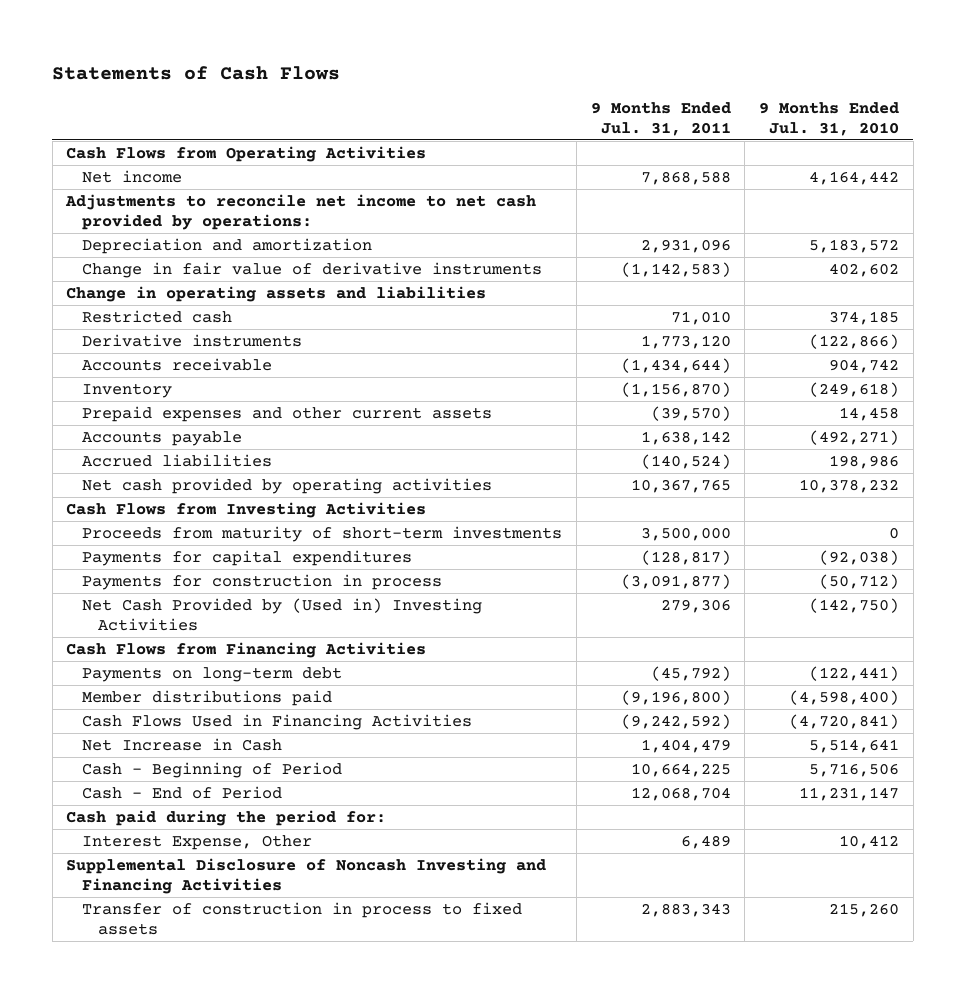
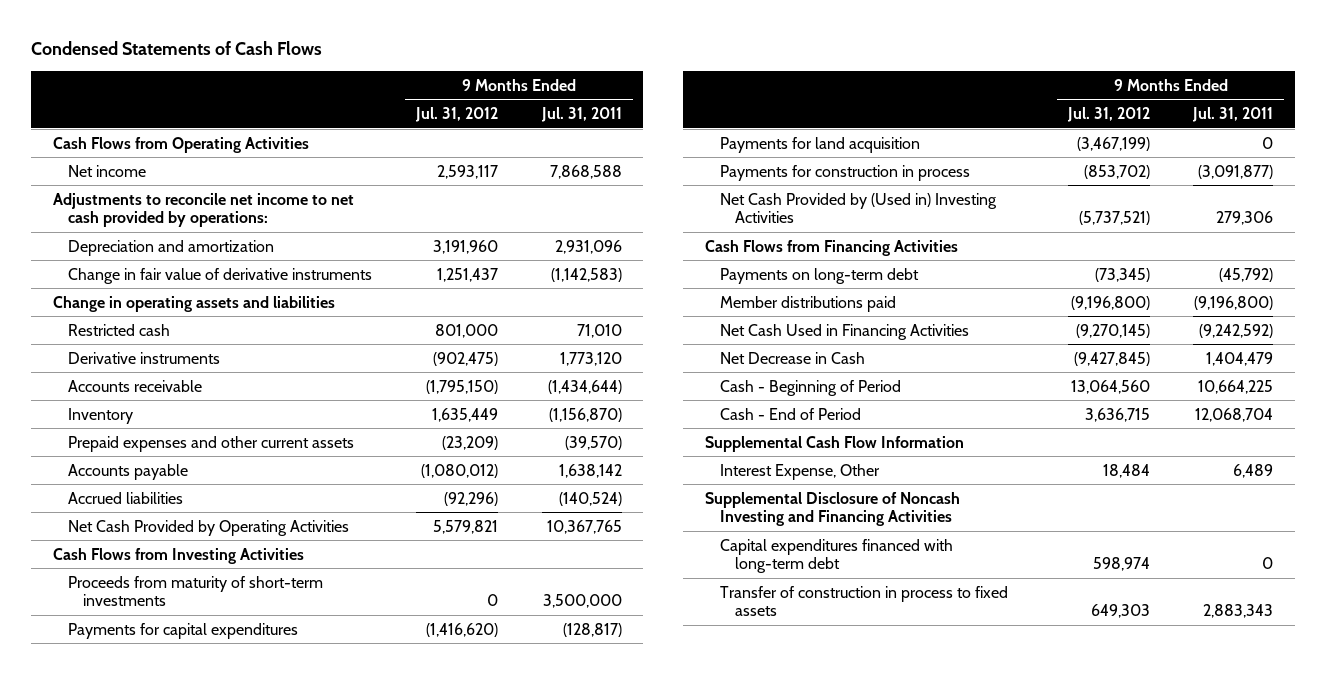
- Statements of Cash Flows
+ Condensed Statements of Cash Flows
- | 9 Months Ended Jul. 31, 2011 | 9 Months Ended Jul. 31, 2010
+ | 9 Months Ended Jul. 31, 2012 | 9 Months Ended Jul. 31, 2011
- Net cash provided by operating activities | 10,367,765 | 10,378,232
+ Net Cash Provided by Operating Activities | 5,579,821 | 10,367,765
+ Payments for land acquisition | (3,467,199) | 0
- Cash Flows Used in Financing Activities | (9,242,592) | (4,720,841)
- Net Increase in Cash | 1,404,479 | 5,514,641
+ Net Cash Used in Financing Activities | (9,270,145) | (9,242,592)
+ Net Decrease in Cash | (9,427,845) | 1,404,479
- Cash paid during the period for:
+ Supplemental Cash Flow Information
+ Capital expenditures financed with long-term debt | 598,974 | 0

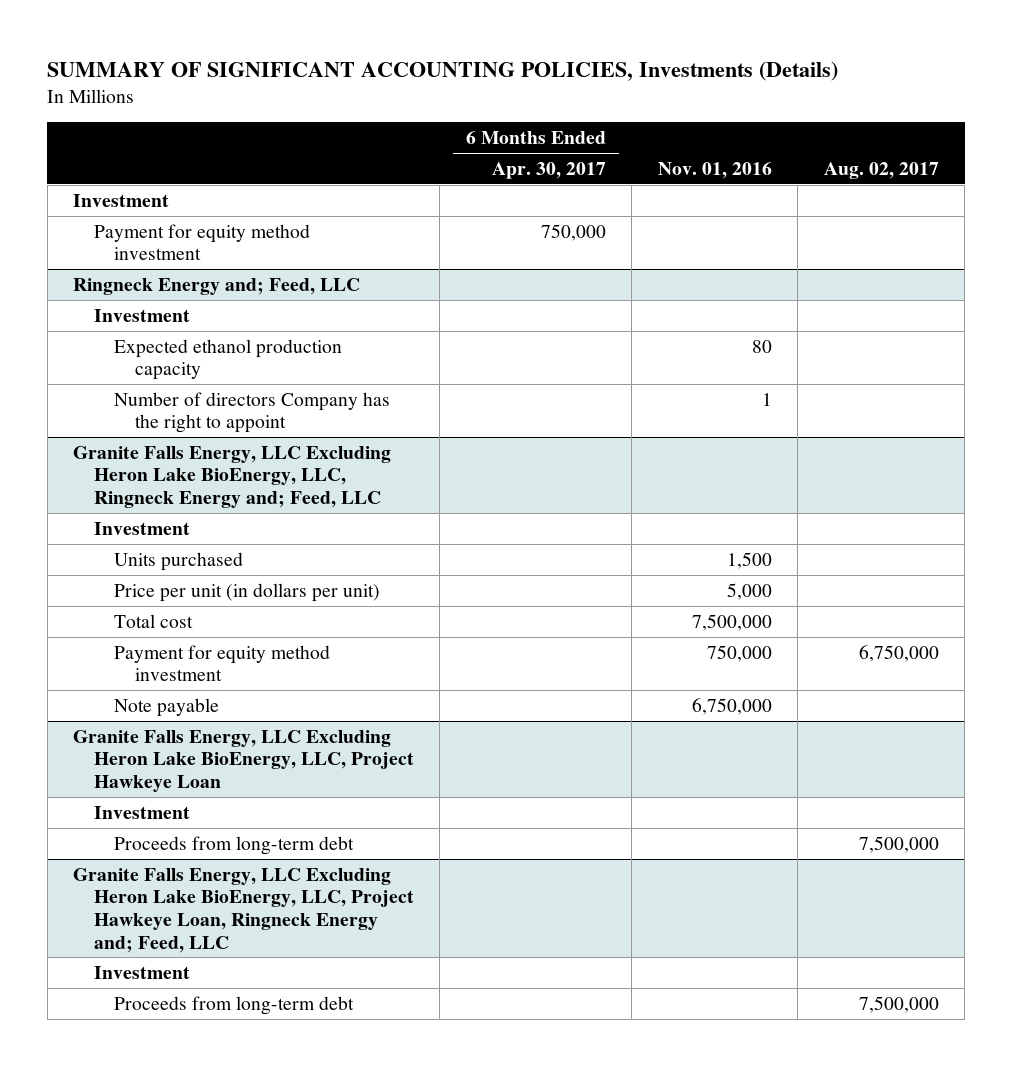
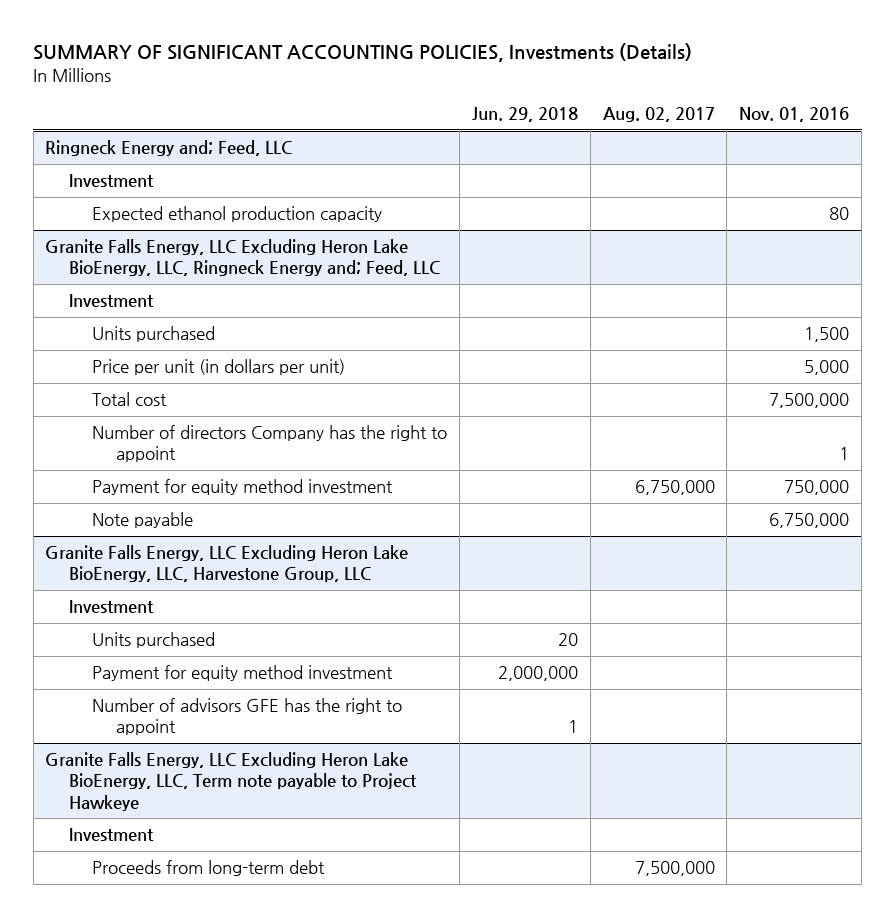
- | 6 Months Ended Apr. 30, 2017 | Nov. 01, 2016 | Aug. 02, 2017
+ | Jun. 29, 2018 | Aug. 02, 2017 | Nov. 01, 2016
- Investment
- Payment for equity method investment | 750,000 | |
@ Ringneck Energy and; Feed, LLC
- Number of directors Company has the right to appoint | | 1 |
@ Granite Falls Energy, LLC Excluding Heron Lake BioEnergy, LLC, Ringneck Energy and; Feed, LLC
+ Number of directors Company has the right to appoint | | | 1
- Granite Falls Energy, LLC Excluding Heron Lake BioEnergy, LLC, Project Hawkeye Loan
+ Granite Falls Energy, LLC Excluding Heron Lake BioEnergy, LLC, Harvestone Group, LLC
- Proceeds from long-term debt | | | 7,500,000
- Granite Falls Energy, LLC Excluding Heron Lake BioEnergy, LLC, Project Hawkeye Loan, Ringneck Energy and; Feed, LLC
+ Units purchased | 20 | |
+ Payment for equity method investment | 2,000,000 | |
+ Number of advisors GFE has the right to appoint | 1 | |
+ Granite Falls Energy, LLC Excluding Heron Lake BioEnergy, LLC, Term note payable to Project Hawkeye

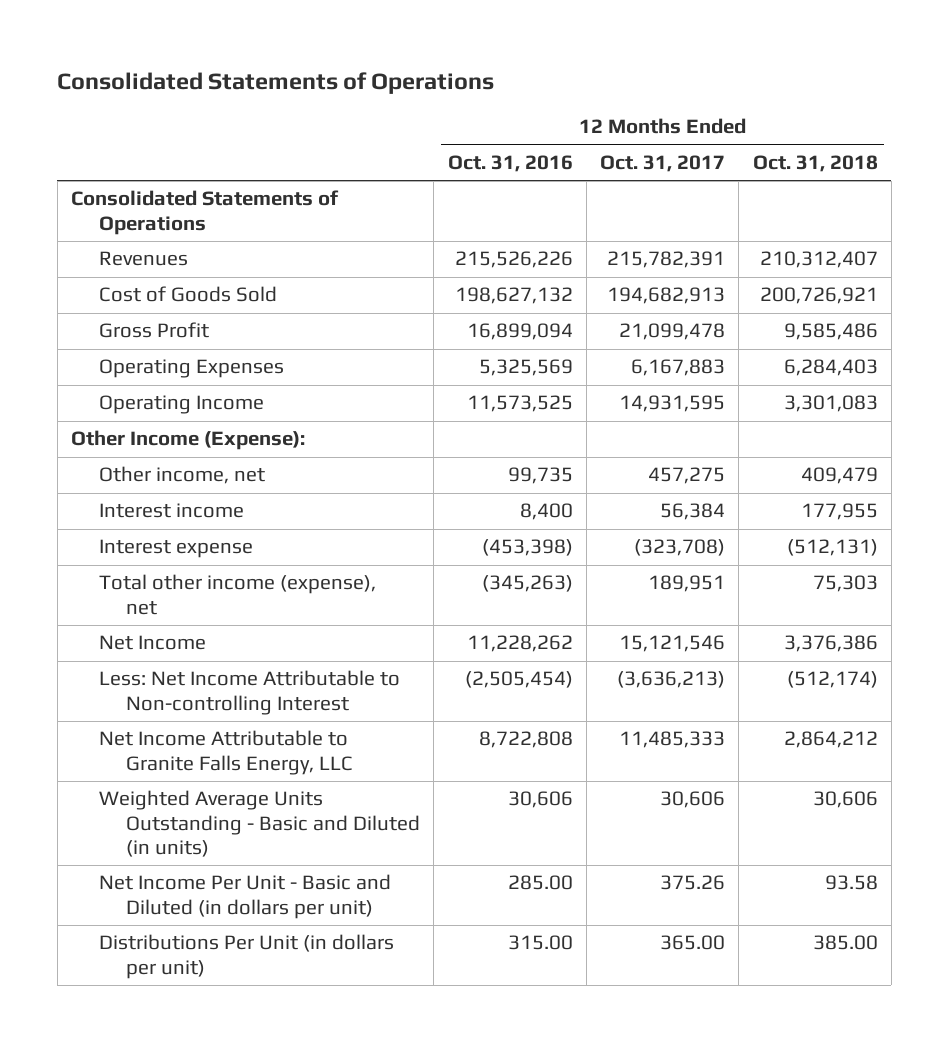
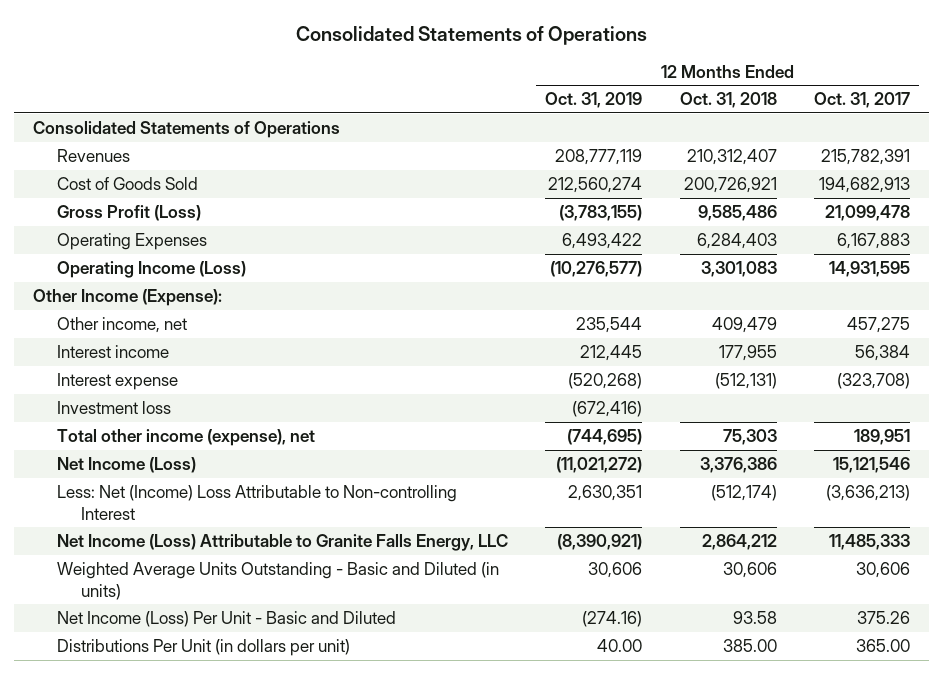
- | 12 Months Ended Oct. 31, 2016 | 12 Months Ended Oct. 31, 2017 | 12 Months Ended Oct. 31, 2018
+ | 12 Months Ended Oct. 31, 2019 | 12 Months Ended Oct. 31, 2018 | 12 Months Ended Oct. 31, 2017
- Gross Profit | 16,899,094 | 21,099,478 | 9,585,486
+ Gross Profit (Loss) | (3,783,155) | 9,585,486 | 21,099,478
- Operating Income | 11,573,525 | 14,931,595 | 3,301,083
+ Operating Income (Loss) | (10,276,577) | 3,301,083 | 14,931,595
+ Investment loss | (672,416) | |
- Net Income | 11,228,262 | 15,121,546 | 3,376,386
- Less: Net Income Attributable to Non-controlling Interest | (2,505,454) | (3,636,213) | (512,174)
- Net Income Attributable to Granite Falls Energy, LLC | 8,722,808 | 11,485,333 | 2,864,212
+ Net Income (Loss) | (11,021,272) | 3,376,386 | 15,121,546
+ Less: Net (Income) Loss Attributable to Non-controlling Interest | 2,630,351 | (512,174) | (3,636,213)
+ Net Income (Loss) Attributable to Granite Falls Energy, LLC | (8,390,921) | 2,864,212 | 11,485,333
- Net Income Per Unit - Basic and Diluted (in dollars per unit) | 285.00 | 375.26 | 93.58
+ Net Income (Loss) Per Unit - Basic and Diluted | (274.16) | 93.58 | 375.26

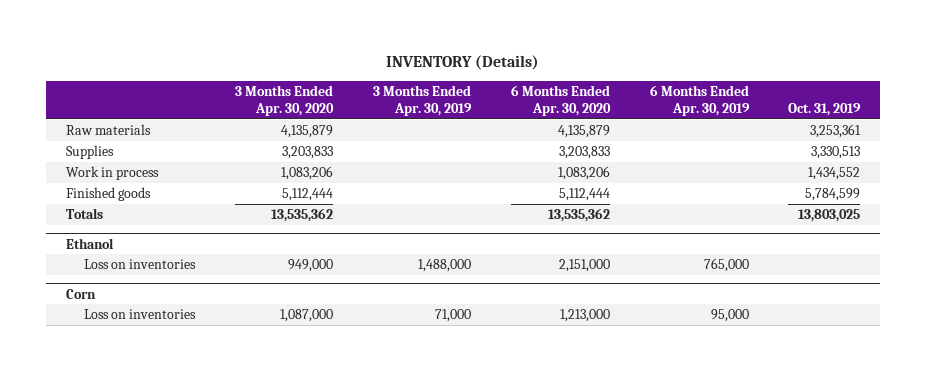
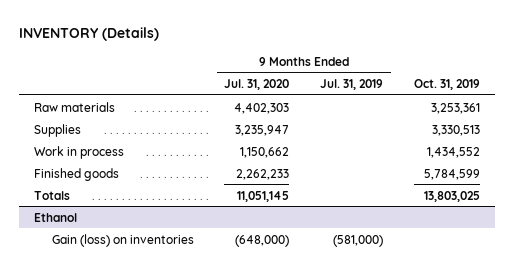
- | 3 Months Ended Apr. 30, 2020 | 3 Months Ended Apr. 30, 2019 | 6 Months Ended Apr. 30, 2020 | 6 Months Ended Apr. 30, 2019 | Oct. 31, 2019
+ | 9 Months Ended Jul. 31, 2020 | 9 Months Ended Jul. 31, 2019 | Oct. 31, 2019
@ Ethanol
- Loss on inventories | 949,000 | 1,488,000 | 2,151,000 | 765,000 |
- Corn
- Loss on inventories | 1,087,000 | 71,000 | 1,213,000 | 95,000 |
@ Ethanol
+ Gain (loss) on inventories | (648,000) | (581,000) |

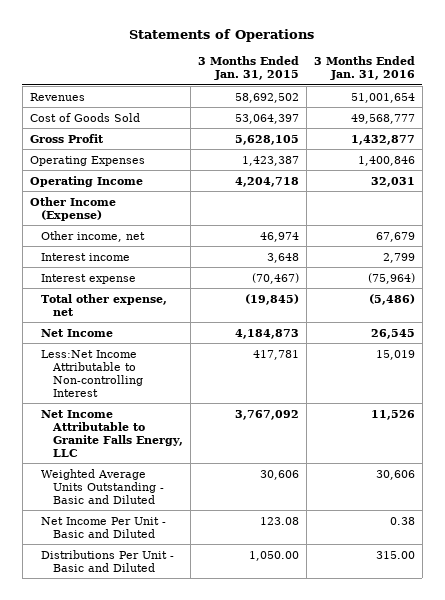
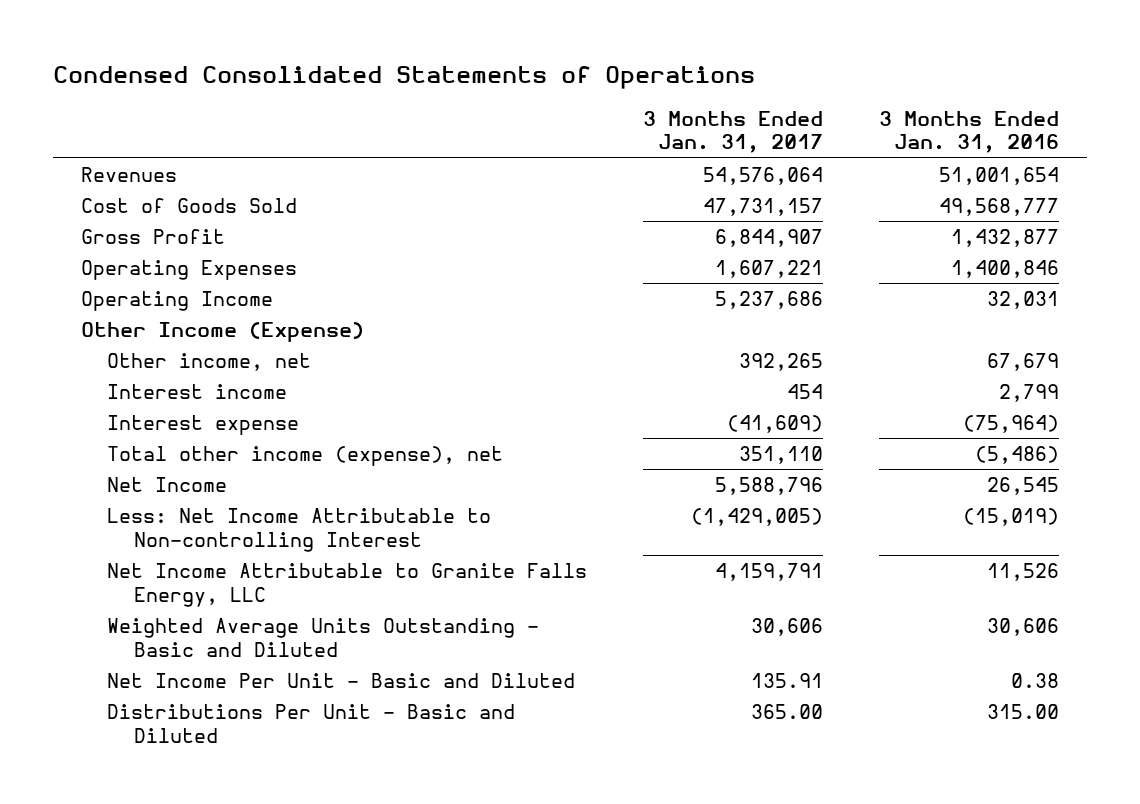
- Statements of Operations
+ Condensed Consolidated Statements of Operations
- | 3 Months Ended Jan. 31, 2015 | 3 Months Ended Jan. 31, 2016
+ | 3 Months Ended Jan. 31, 2017 | 3 Months Ended Jan. 31, 2016
- Total other expense, net | (19,845) | (5,486)
+ Total other income (expense), net | 351,110 | (5,486)
- Less:Net Income Attributable to Non-controlling Interest | 417,781 | 15,019
+ Less: Net Income Attributable to Non-controlling Interest | (1,429,005) | (15,019)

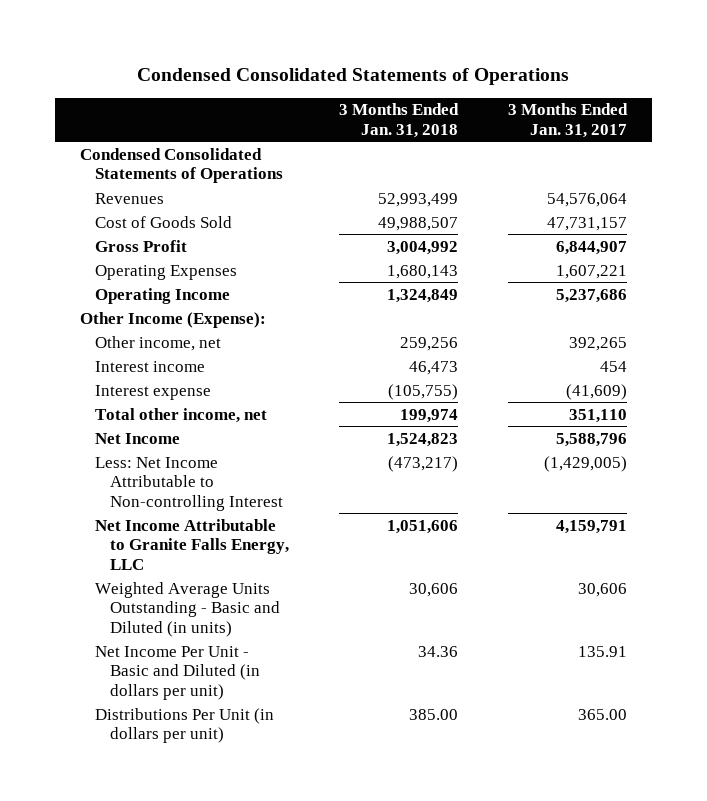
- | 3 Months Ended Jan. 31, 2017 | 3 Months Ended Jan. 31, 2016
+ | 3 Months Ended Jan. 31, 2018 | 3 Months Ended Jan. 31, 2017
+ Condensed Consolidated Statements of Operations
- Other Income (Expense)
+ Other Income (Expense):
- Total other income (expense), net | 351,110 | (5,486)
+ Total other income, net | 199,974 | 351,110
- Weighted Average Units Outstanding - Basic and Diluted | 30,606 | 30,606
- Net Income Per Unit - Basic and Diluted | 135.91 | 0.38
- Distributions Per Unit - Basic and Diluted | 365.00 | 315.00
+ Weighted Average Units Outstanding - Basic and Diluted (in units) | 30,606 | 30,606
+ Net Income Per Unit - Basic and Diluted (in dollars per unit) | 34.36 | 135.91
+ Distributions Per Unit (in dollars per unit) | 385.00 | 365.00

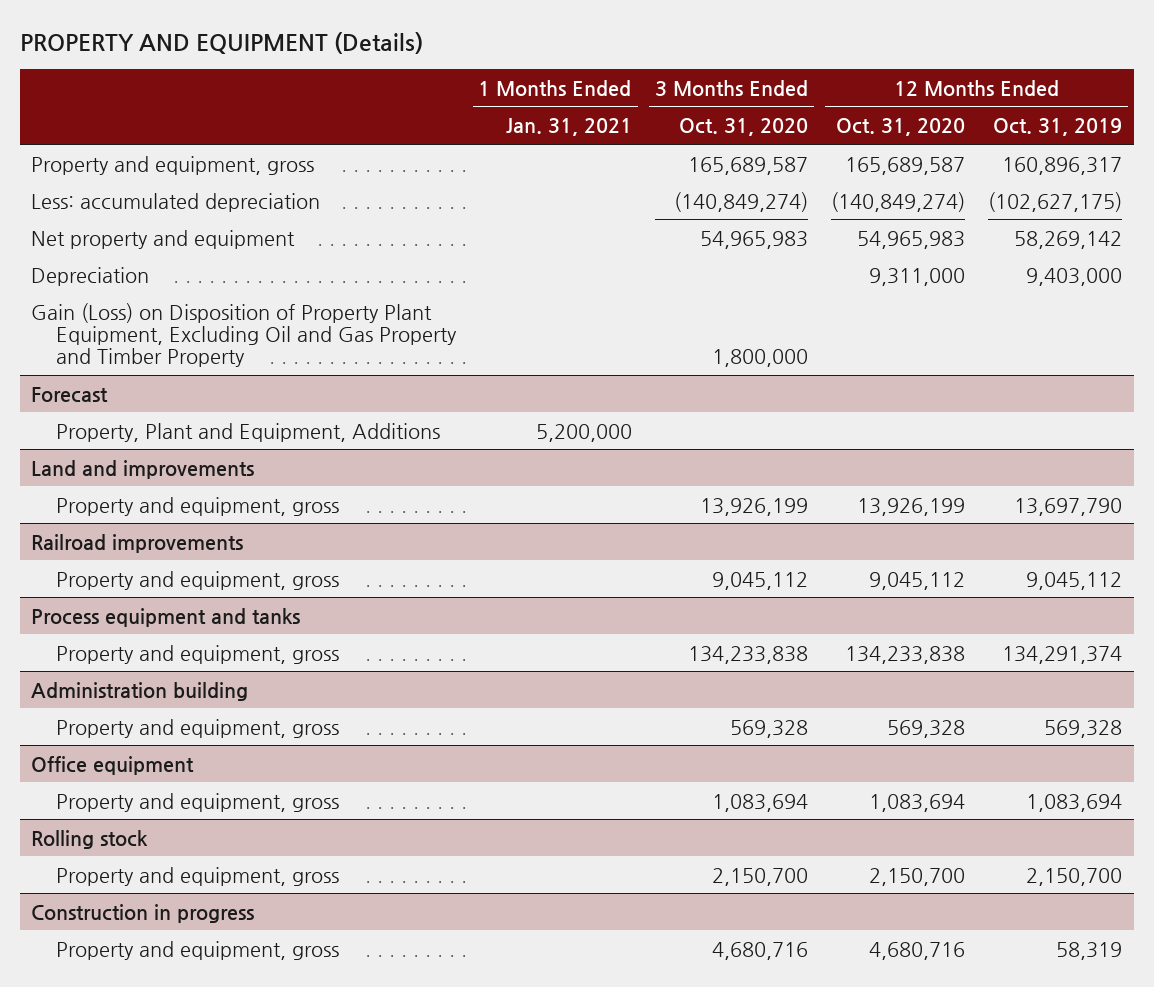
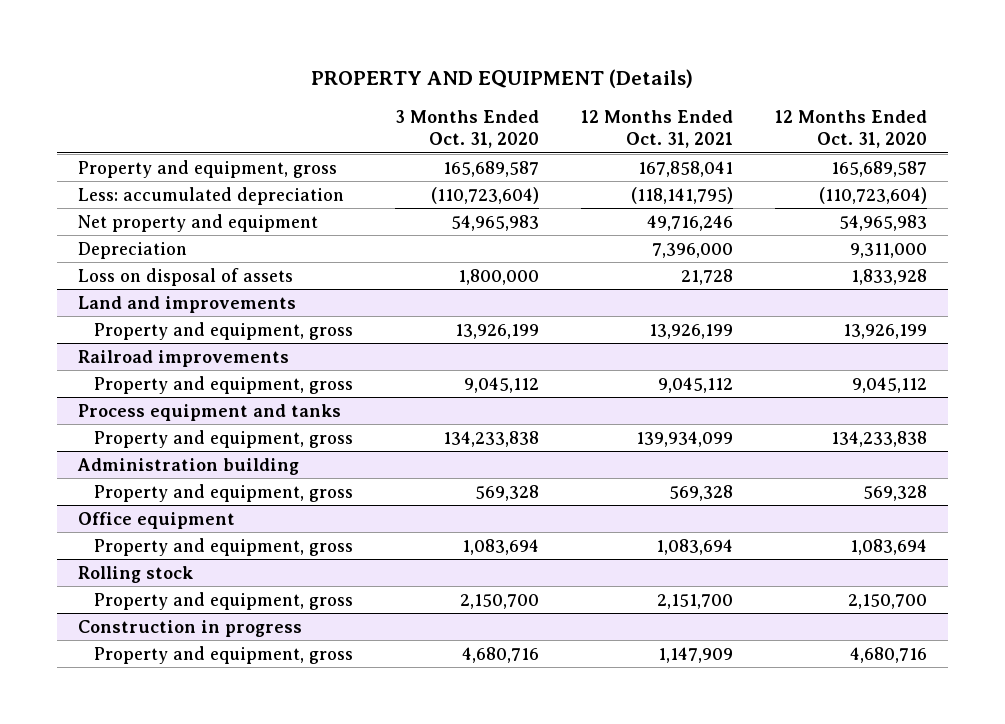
- | 1 Months Ended Jan. 31, 2021 | 3 Months Ended Oct. 31, 2020 | 12 Months Ended Oct. 31, 2020 | 12 Months Ended Oct. 31, 2019
+ | 3 Months Ended Oct. 31, 2020 | 12 Months Ended Oct. 31, 2021 | 12 Months Ended Oct. 31, 2020
- Less: accumulated depreciation | | (140,849,274) | (140,849,274) | (102,627,175)
+ Less: accumulated depreciation | (110,723,604) | (118,141,795) | (110,723,604)
- Gain (Loss) on Disposition of Property Plant Equipment, Excluding Oil and Gas Property and Timber Property | | 1,800,000 | |
- Forecast
- Property, Plant and Equipment, Additions | 5,200,000 | | |
+ Loss on disposal of assets | 1,800,000 | 21,728 | 1,833,928

